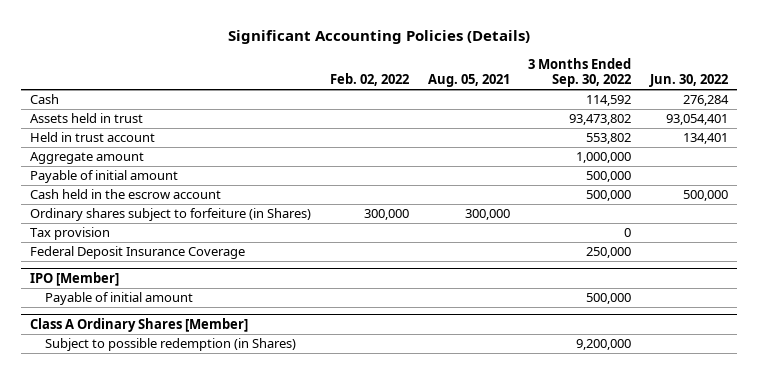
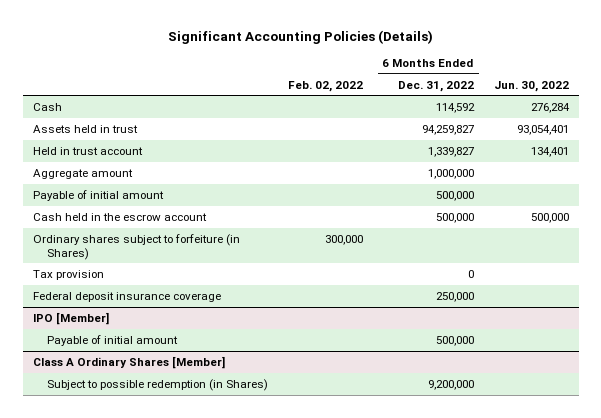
- | Feb. 02, 2022 | Aug. 05, 2021 | 3 Months Ended Sep. 30, 2022 | Jun. 30, 2022
+ | Feb. 02, 2022 | 6 Months Ended Dec. 31, 2022 | Jun. 30, 2022
- Federal Deposit Insurance Coverage | | | 250,000 |
+ Federal deposit insurance coverage | | 250,000 |

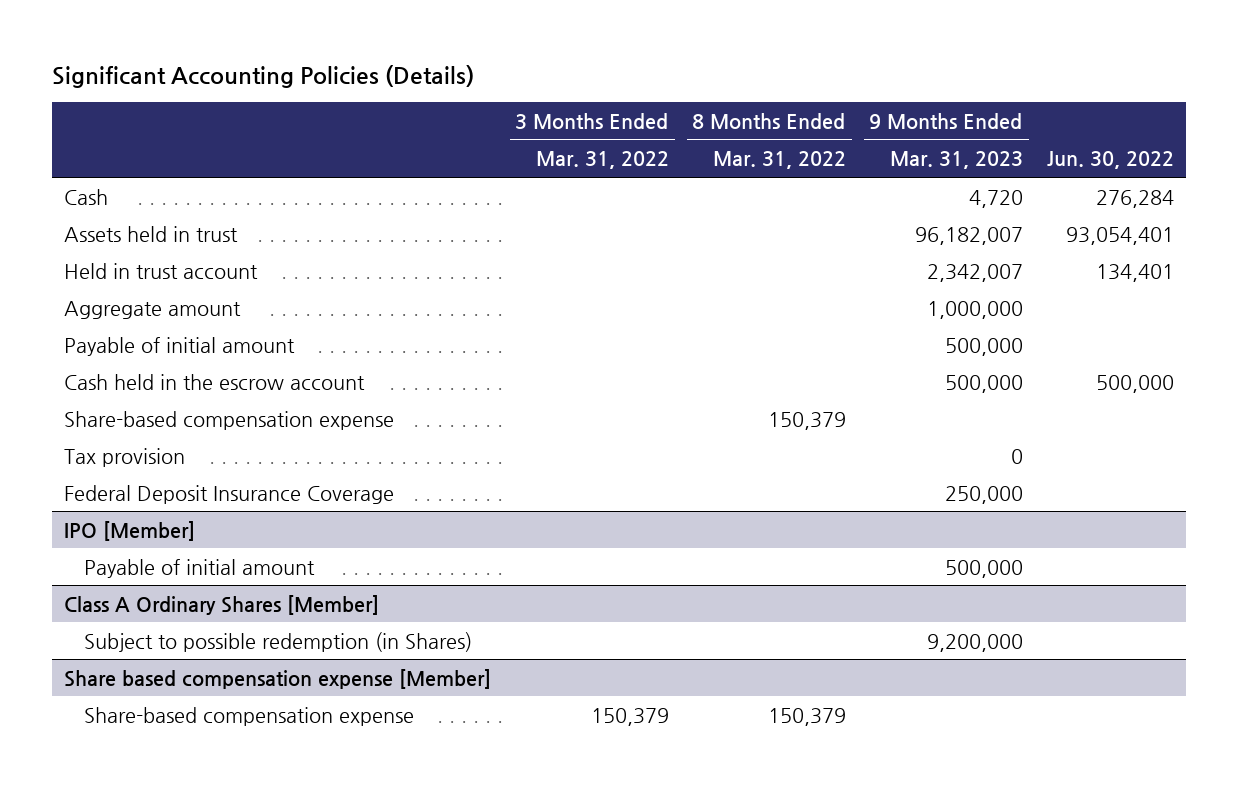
- | Feb. 02, 2022 | 6 Months Ended Dec. 31, 2022 | Jun. 30, 2022
+ | 3 Months Ended Mar. 31, 2022 | 8 Months Ended Mar. 31, 2022 | 9 Months Ended Mar. 31, 2023 | Jun. 30, 2022
- Ordinary shares subject to forfeiture (in Shares) | 300,000 | |
+ Share-based compensation expense | | 150,379 | |
- Federal deposit insurance coverage | | 250,000 |
+ Federal Deposit Insurance Coverage | | | 250,000 |
+ Share based compensation expense [Member]
+ Share-based compensation expense | 150,379 | 150,379 | |

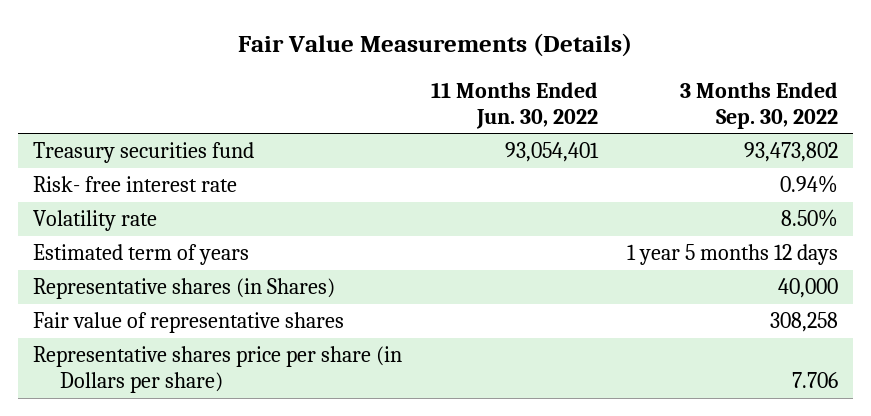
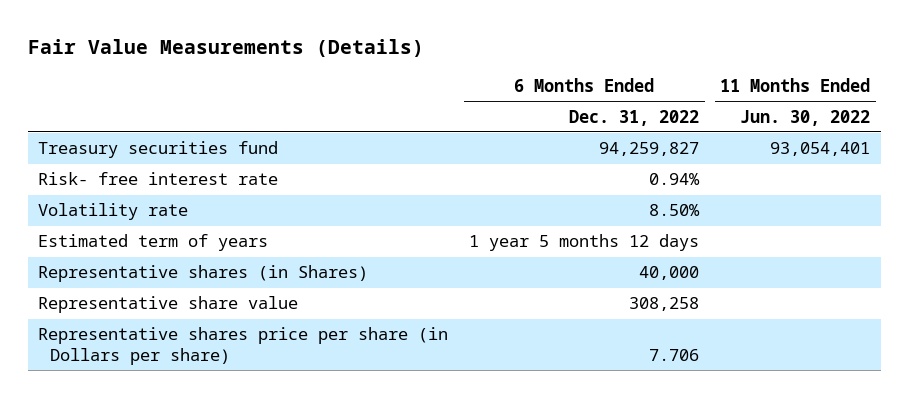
- | 11 Months Ended Jun. 30, 2022 | 3 Months Ended Sep. 30, 2022
+ | 6 Months Ended Dec. 31, 2022 | 11 Months Ended Jun. 30, 2022
- Fair value of representative shares | | 308,258
+ Representative share value | 308,258 |

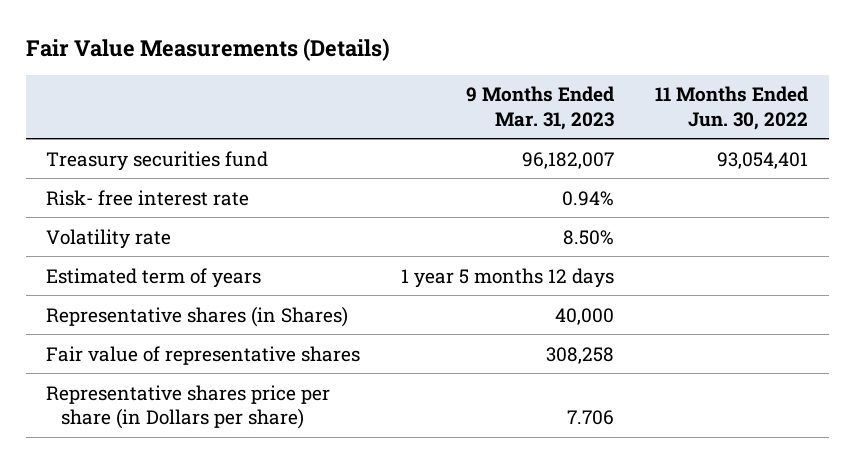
- | 6 Months Ended Dec. 31, 2022 | 11 Months Ended Jun. 30, 2022
+ | 9 Months Ended Mar. 31, 2023 | 11 Months Ended Jun. 30, 2022
- Representative share value | 308,258 |
+ Fair value of representative shares | 308,258 |

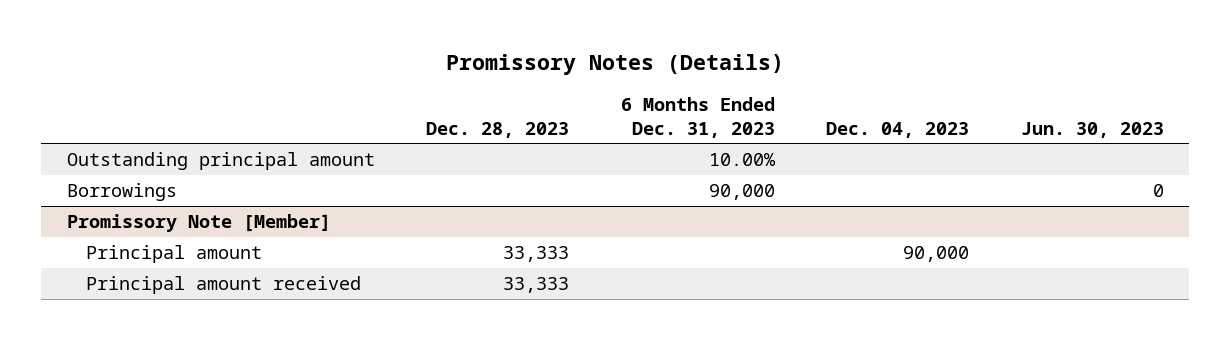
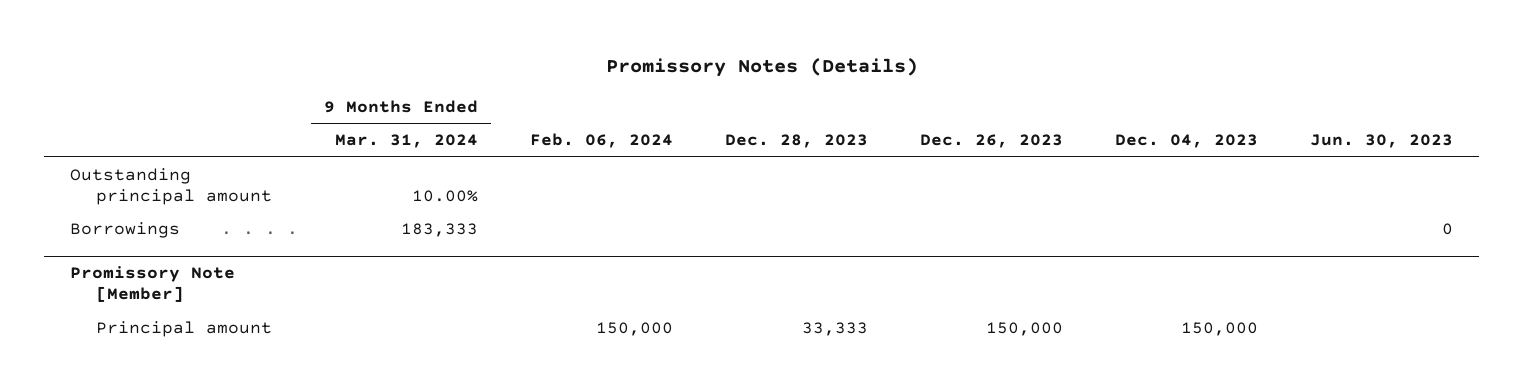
- | Dec. 28, 2023 | 6 Months Ended Dec. 31, 2023 | Dec. 04, 2023 | Jun. 30, 2023
+ | 9 Months Ended Mar. 31, 2024 | Feb. 06, 2024 | Dec. 28, 2023 | Dec. 26, 2023 | Dec. 04, 2023 | Jun. 30, 2023
@ Promissory Note [Member]
- Principal amount | 33,333 | | 90,000 |
- Principal amount received | 33,333 | | |
+ Principal amount | | 150,000 | 33,333 | 150,000 | 150,000 |

